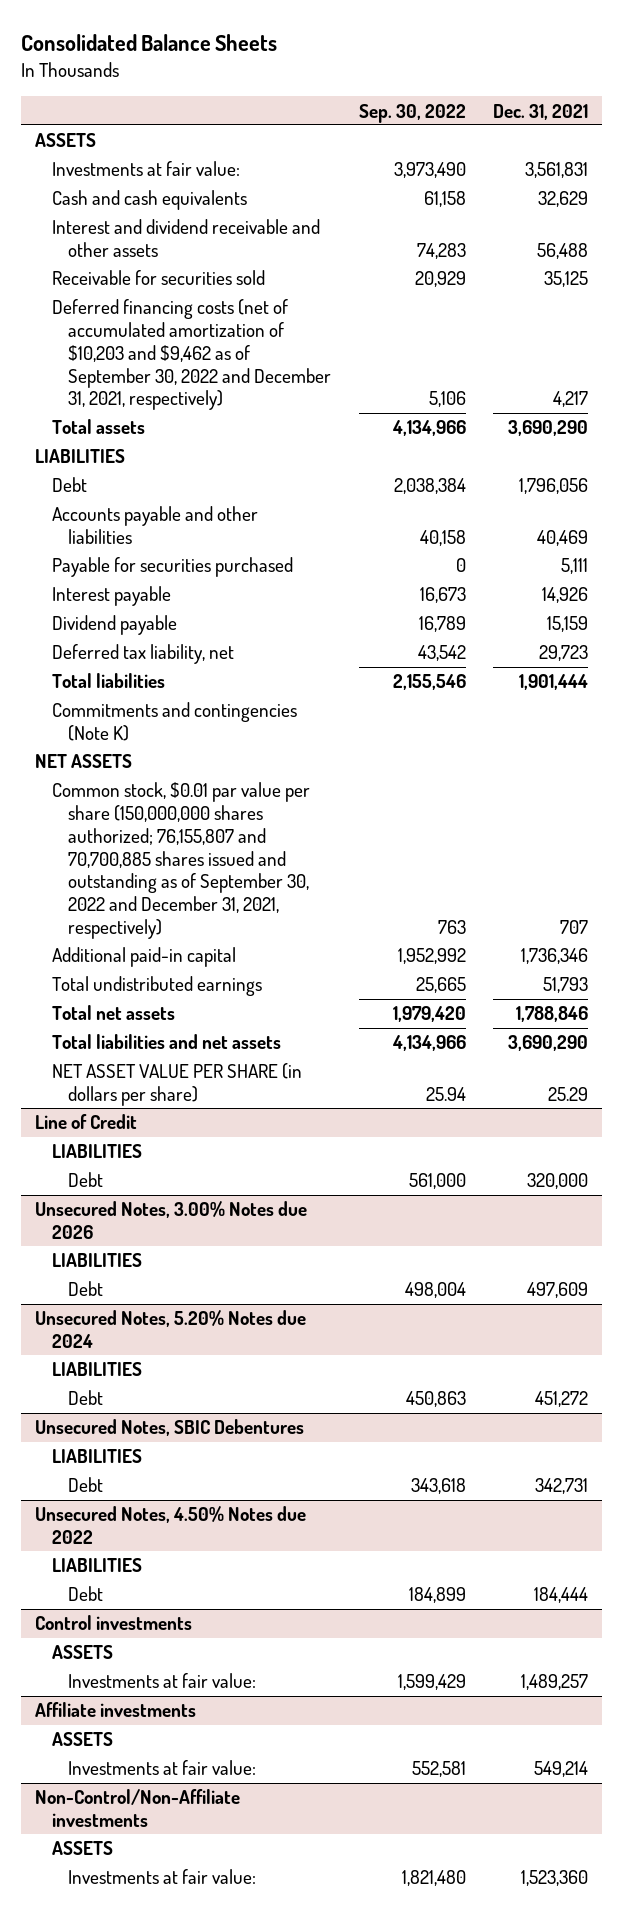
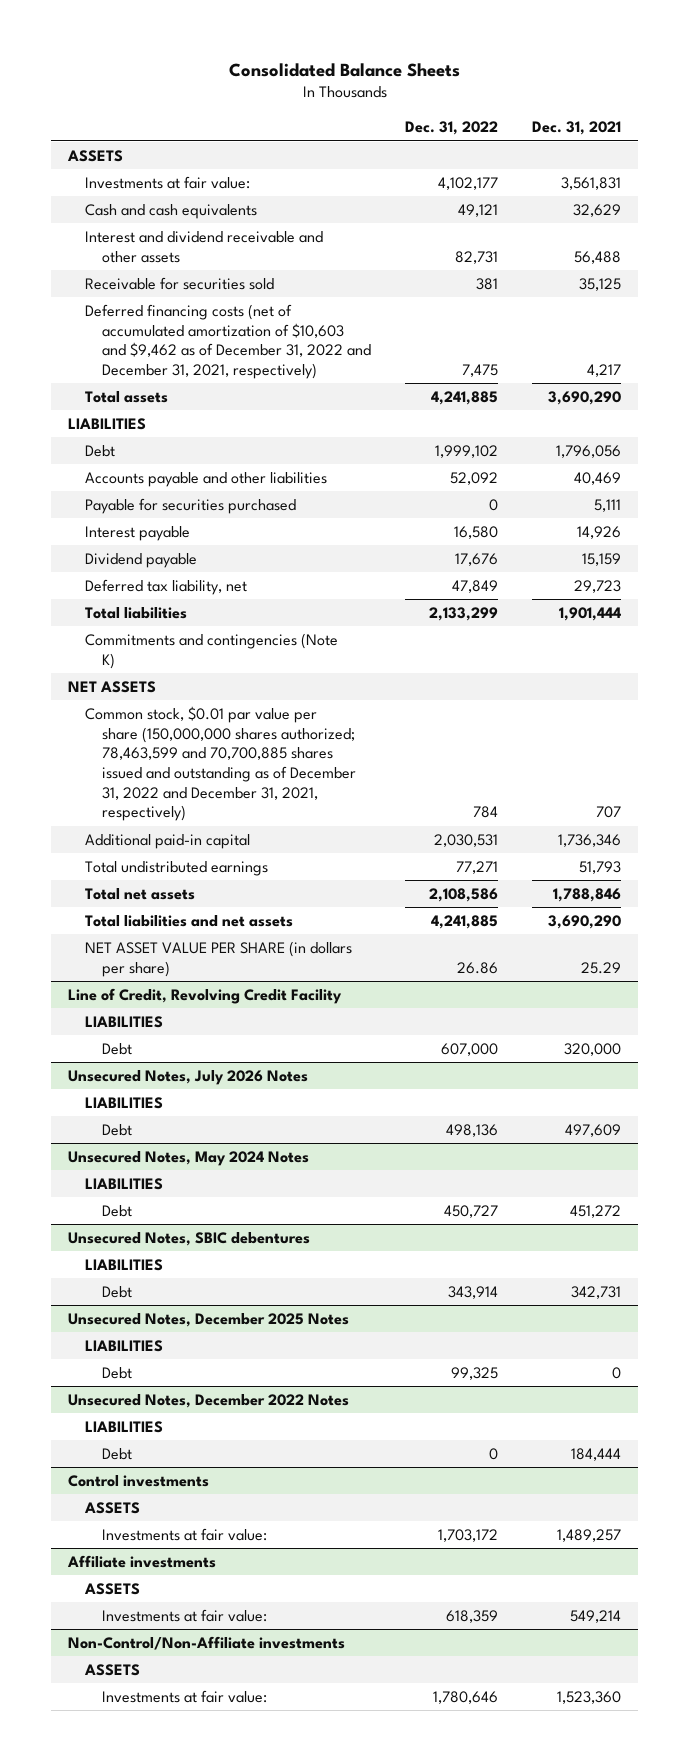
- | Sep. 30, 2022 | Dec. 31, 2021
+ | Dec. 31, 2022 | Dec. 31, 2021
- Deferred financing costs (net of accumulated amortization of $10,203 and $9,462 as of September 30, 2022 and December 31, 2021, respectively) | 5,106 | 4,217
+ Deferred financing costs (net of accumulated amortization of $10,603 and $9,462 as of December 31, 2022 and December 31, 2021, respectively) | 7,475 | 4,217
- Common stock, $0.01 par value per share (150,000,000 shares authorized; 76,155,807 and 70,700,885 shares issued and outstanding as of September 30, 2022 and December 31, 2021, respectively) | 763 | 707
+ Common stock, $0.01 par value per share (150,000,000 shares authorized; 78,463,599 and 70,700,885 shares issued and outstanding as of December 31, 2022 and December 31, 2021, respectively) | 784 | 707
- Line of Credit
+ Line of Credit, Revolving Credit Facility
- Unsecured Notes, 3.00% Notes due 2026
+ Unsecured Notes, July 2026 Notes
- Unsecured Notes, 5.20% Notes due 2024
+ Unsecured Notes, May 2024 Notes
- Unsecured Notes, SBIC Debentures
+ Unsecured Notes, SBIC debentures
- Unsecured Notes, 4.50% Notes due 2022
+ Unsecured Notes, December 2025 Notes
+ Debt | 99,325 | 0
+ Unsecured Notes, December 2022 Notes
+ LIABILITIES

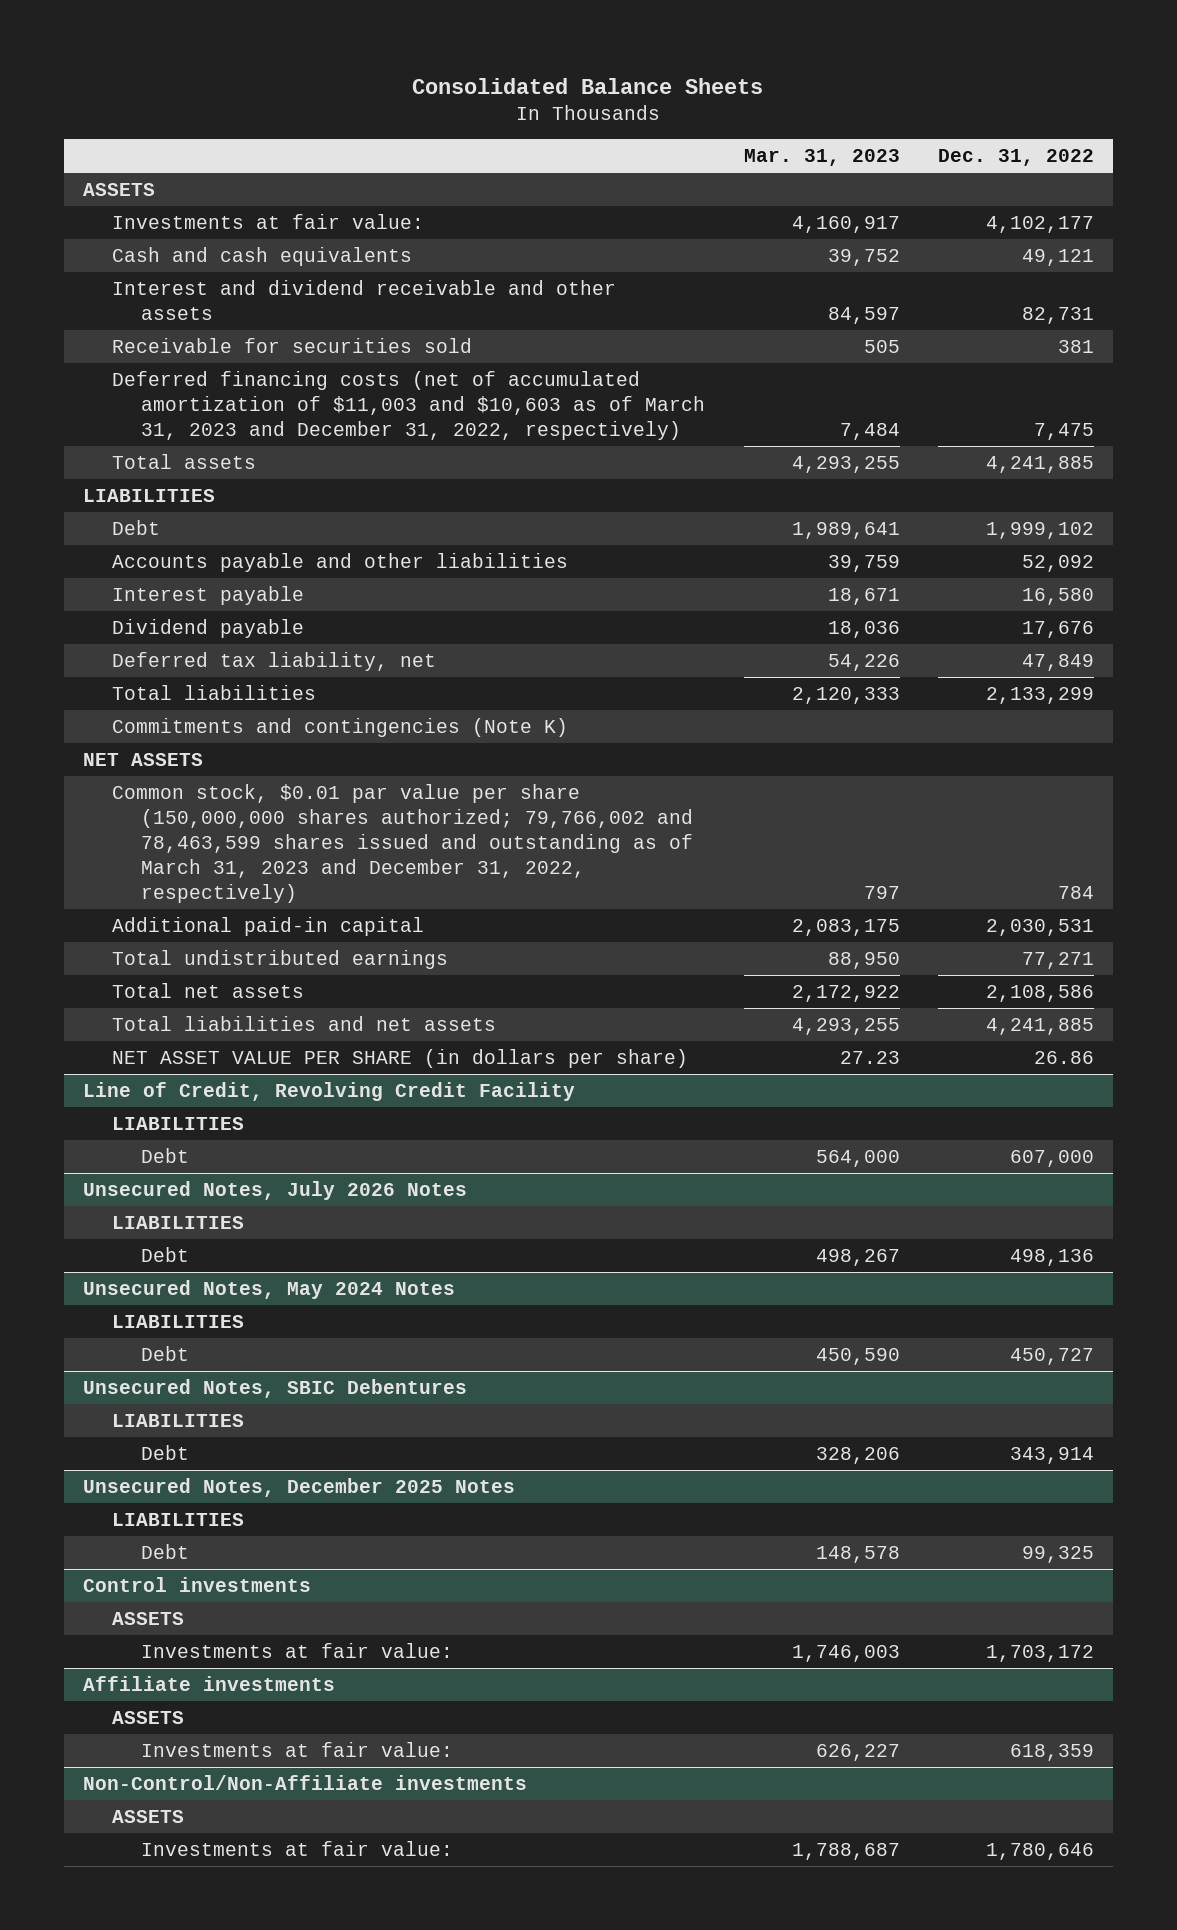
- | Dec. 31, 2022 | Dec. 31, 2021
+ | Mar. 31, 2023 | Dec. 31, 2022
- Deferred financing costs (net of accumulated amortization of $10,603 and $9,462 as of December 31, 2022 and December 31, 2021, respectively) | 7,475 | 4,217
+ Deferred financing costs (net of accumulated amortization of $11,003 and $10,603 as of March 31, 2023 and December 31, 2022, respectively) | 7,484 | 7,475
- Payable for securities purchased | 0 | 5,111
- Common stock, $0.01 par value per share (150,000,000 shares authorized; 78,463,599 and 70,700,885 shares issued and outstanding as of December 31, 2022 and December 31, 2021, respectively) | 784 | 707
+ Common stock, $0.01 par value per share (150,000,000 shares authorized; 79,766,002 and 78,463,599 shares issued and outstanding as of March 31, 2023 and December 31, 2022, respectively) | 797 | 784
- Unsecured Notes, SBIC debentures
+ Unsecured Notes, SBIC Debentures
- Unsecured Notes, December 2022 Notes
- LIABILITIES
- Debt | 0 | 184,444

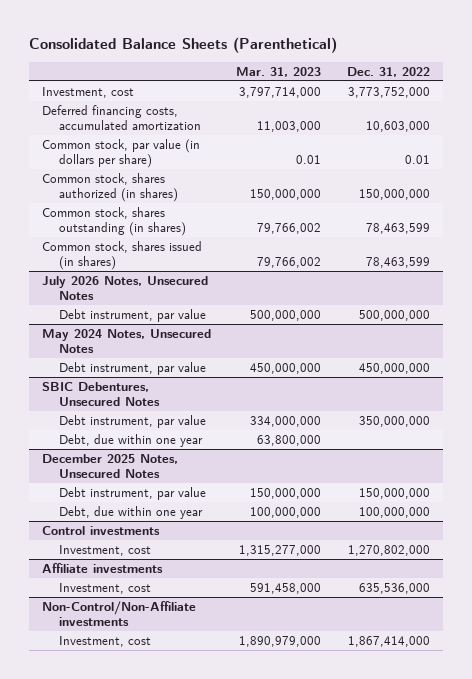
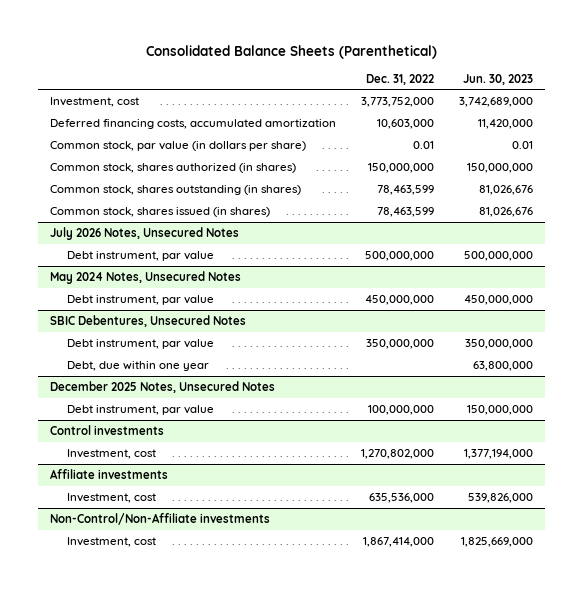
- | Mar. 31, 2023 | Dec. 31, 2022
+ | Dec. 31, 2022 | Jun. 30, 2023
@ December 2025 Notes, Unsecured Notes
- Debt instrument, par value | 150,000,000 | 150,000,000
- Debt, due within one year | 100,000,000 | 100,000,000
+ Debt instrument, par value | 100,000,000 | 150,000,000

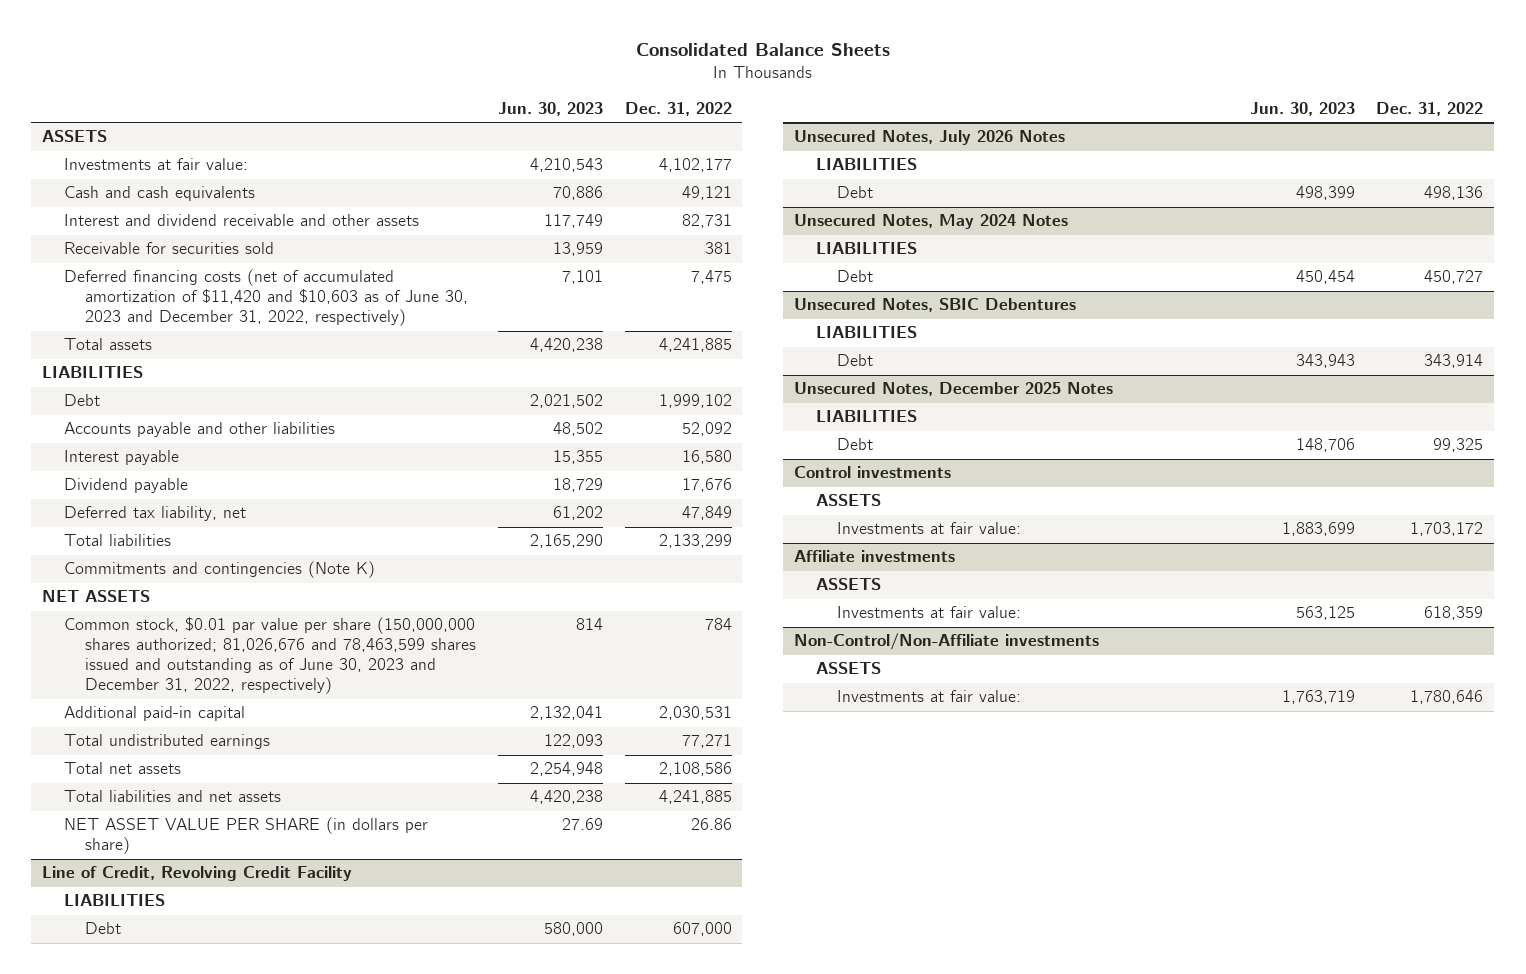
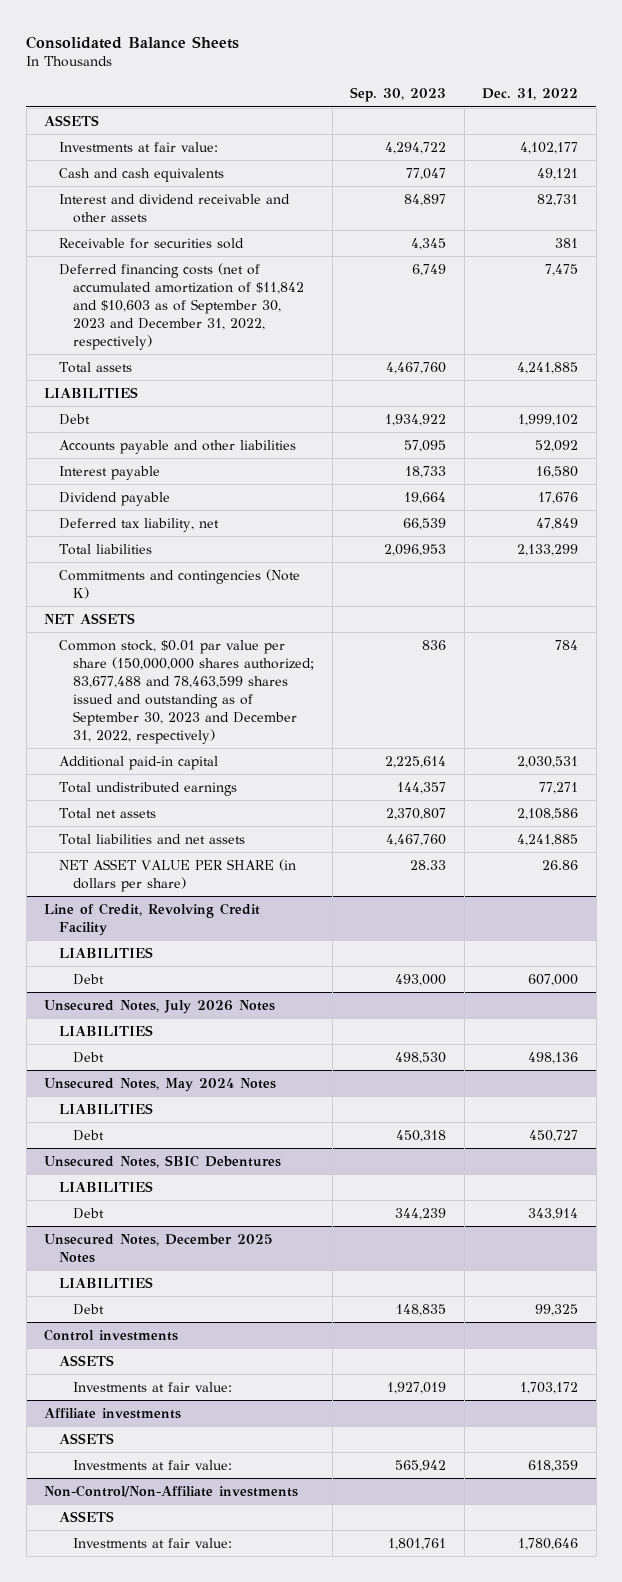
- | Jun. 30, 2023 | Dec. 31, 2022
+ | Sep. 30, 2023 | Dec. 31, 2022
- Deferred financing costs (net of accumulated amortization of $11,420 and $10,603 as of June 30, 2023 and December 31, 2022, respectively) | 7,101 | 7,475
+ Deferred financing costs (net of accumulated amortization of $11,842 and $10,603 as of September 30, 2023 and December 31, 2022, respectively) | 6,749 | 7,475
- Common stock, $0.01 par value per share (150,000,000 shares authorized; 81,026,676 and 78,463,599 shares issued and outstanding as of June 30, 2023 and December 31, 2022, respectively) | 814 | 784
+ Common stock, $0.01 par value per share (150,000,000 shares authorized; 83,677,488 and 78,463,599 shares issued and outstanding as of September 30, 2023 and December 31, 2022, respectively) | 836 | 784

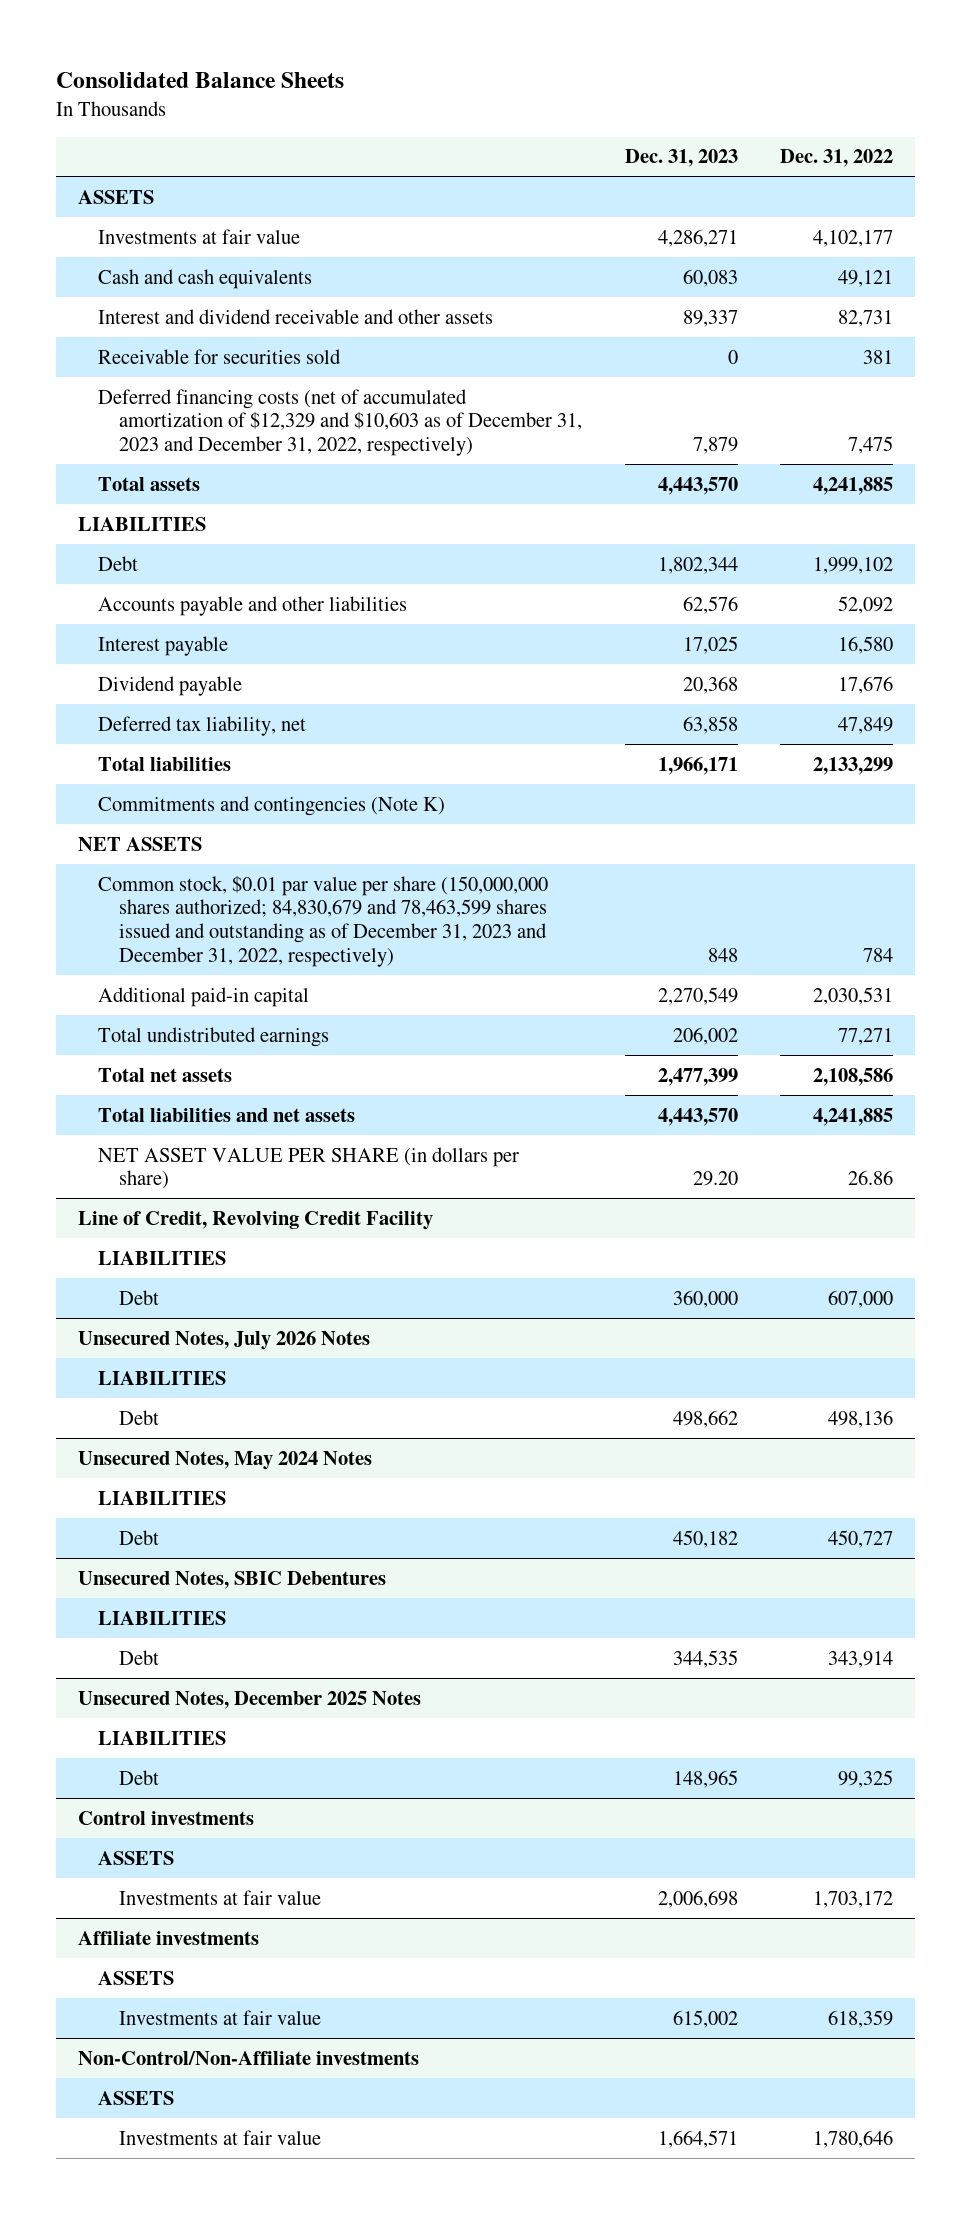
- | Sep. 30, 2023 | Dec. 31, 2022
+ | Dec. 31, 2023 | Dec. 31, 2022
- Investments at fair value: | 4,294,722 | 4,102,177
+ Investments at fair value | 4,286,271 | 4,102,177
- Deferred financing costs (net of accumulated amortization of $11,842 and $10,603 as of September 30, 2023 and December 31, 2022, respectively) | 6,749 | 7,475
+ Deferred financing costs (net of accumulated amortization of $12,329 and $10,603 as of December 31, 2023 and December 31, 2022, respectively) | 7,879 | 7,475
- Common stock, $0.01 par value per share (150,000,000 shares authorized; 83,677,488 and 78,463,599 shares issued and outstanding as of September 30, 2023 and December 31, 2022, respectively) | 836 | 784
+ Common stock, $0.01 par value per share (150,000,000 shares authorized; 84,830,679 and 78,463,599 shares issued and outstanding as of December 31, 2023 and December 31, 2022, respectively) | 848 | 784
@ Control investments
- Investments at fair value: | 1,927,019 | 1,703,172
+ Investments at fair value | 2,006,698 | 1,703,172
@ Affiliate investments
- Investments at fair value: | 565,942 | 618,359
+ Investments at fair value | 615,002 | 618,359
@ Non-Control/Non-Affiliate investments
- Investments at fair value: | 1,801,761 | 1,780,646
+ Investments at fair value | 1,664,571 | 1,780,646

